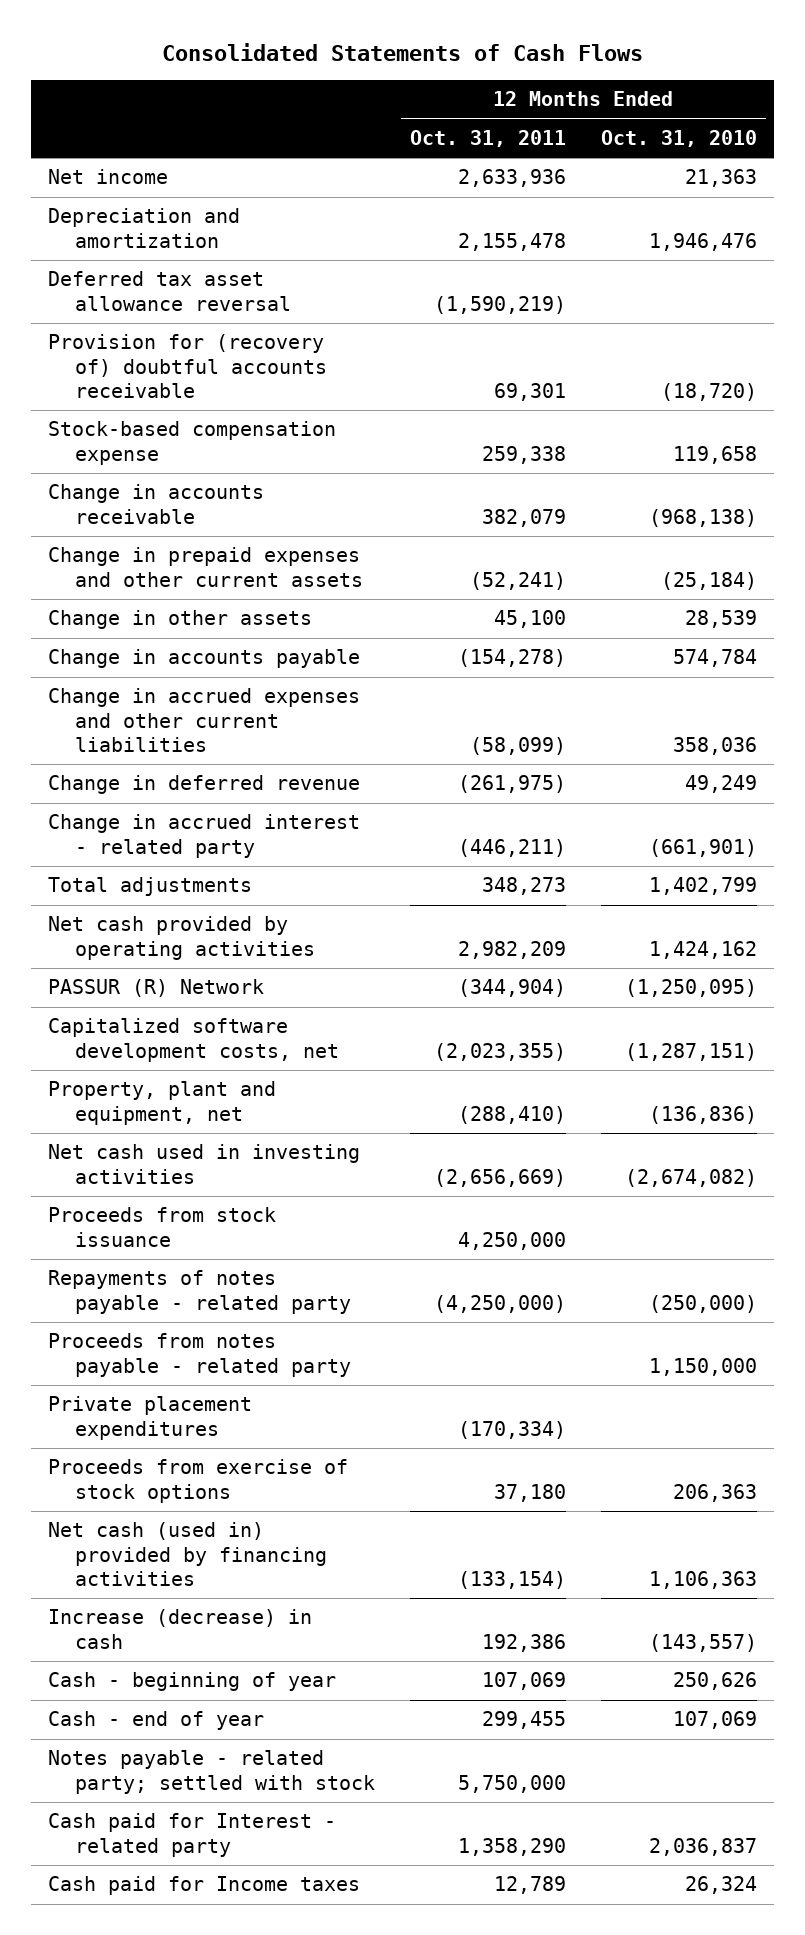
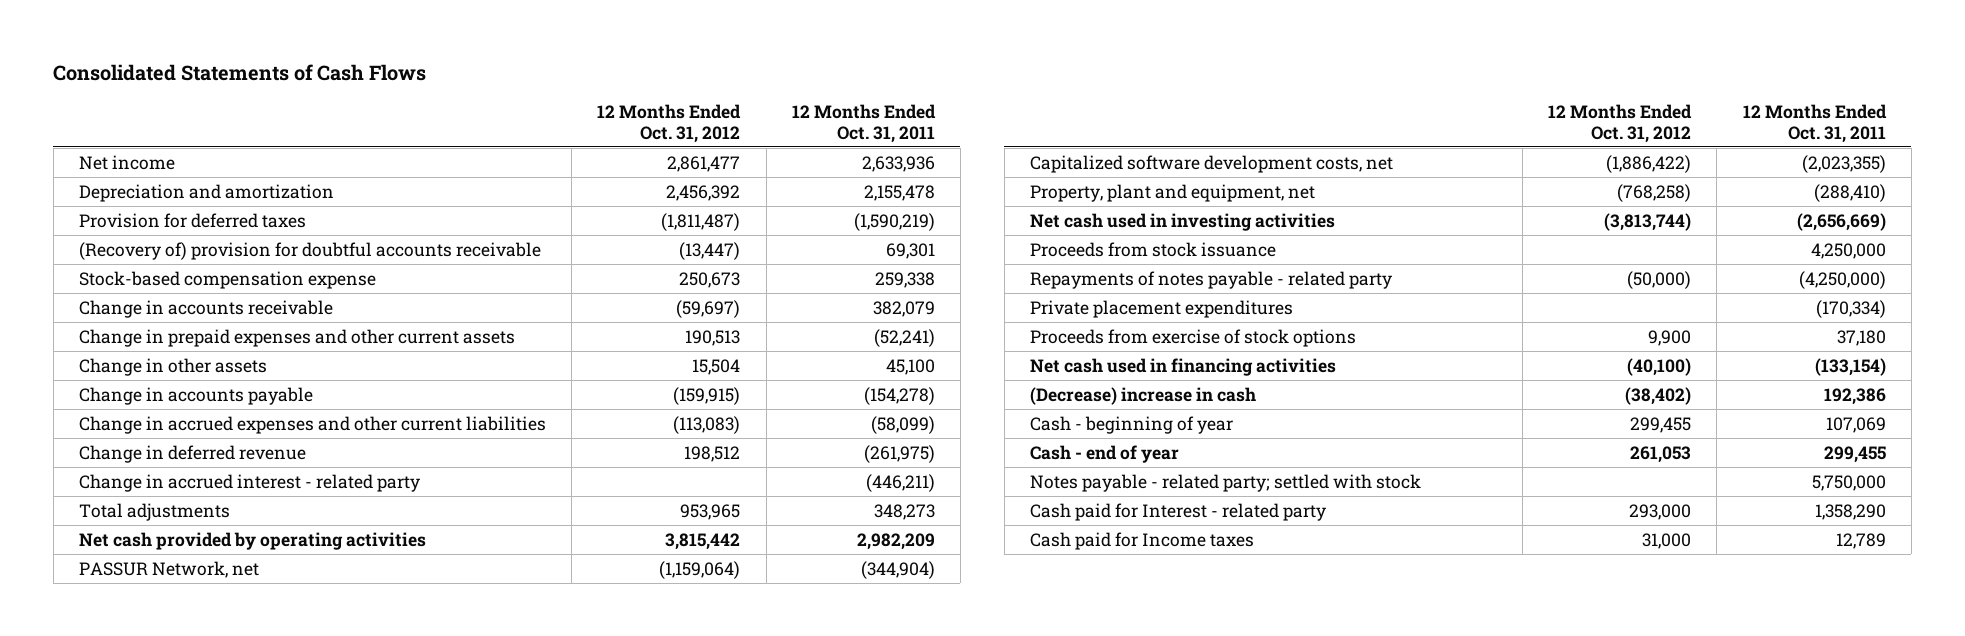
- | 12 Months Ended Oct. 31, 2011 | 12 Months Ended Oct. 31, 2010
+ | 12 Months Ended Oct. 31, 2012 | 12 Months Ended Oct. 31, 2011
- Deferred tax asset allowance reversal | (1,590,219) |
- Provision for (recovery of) doubtful accounts receivable | 69,301 | (18,720)
+ Provision for deferred taxes | (1,811,487) | (1,590,219)
+ (Recovery of) provision for doubtful accounts receivable | (13,447) | 69,301
- PASSUR (R) Network | (344,904) | (1,250,095)
+ PASSUR Network, net | (1,159,064) | (344,904)
- Proceeds from notes payable - related party | | 1,150,000
- Net cash (used in) provided by financing activities | (133,154) | 1,106,363
- Increase (decrease) in cash | 192,386 | (143,557)
+ Net cash used in financing activities | (40,100) | (133,154)
+ (Decrease) increase in cash | (38,402) | 192,386

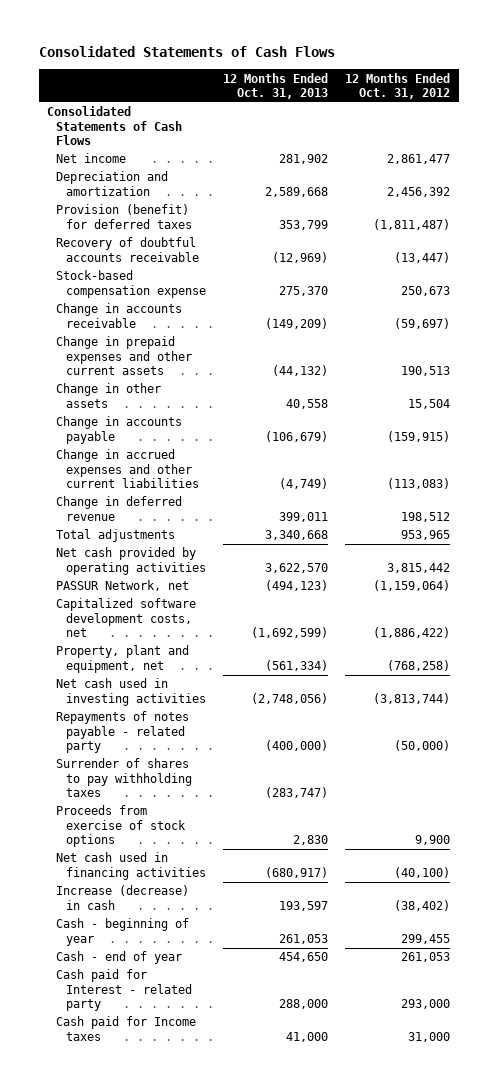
- | 12 Months Ended Oct. 31, 2012 | 12 Months Ended Oct. 31, 2011
+ | 12 Months Ended Oct. 31, 2013 | 12 Months Ended Oct. 31, 2012
+ Consolidated Statements of Cash Flows
- Provision for deferred taxes | (1,811,487) | (1,590,219)
- (Recovery of) provision for doubtful accounts receivable | (13,447) | 69,301
+ Provision (benefit) for deferred taxes | 353,799 | (1,811,487)
+ Recovery of doubtful accounts receivable | (12,969) | (13,447)
- Change in accrued interest - related party | | (446,211)
- Proceeds from stock issuance | | 4,250,000
- Private placement expenditures | | (170,334)
+ Surrender of shares to pay withholding taxes | (283,747) |
- (Decrease) increase in cash | (38,402) | 192,386
+ Increase (decrease) in cash | 193,597 | (38,402)
- Notes payable - related party; settled with stock | | 5,750,000

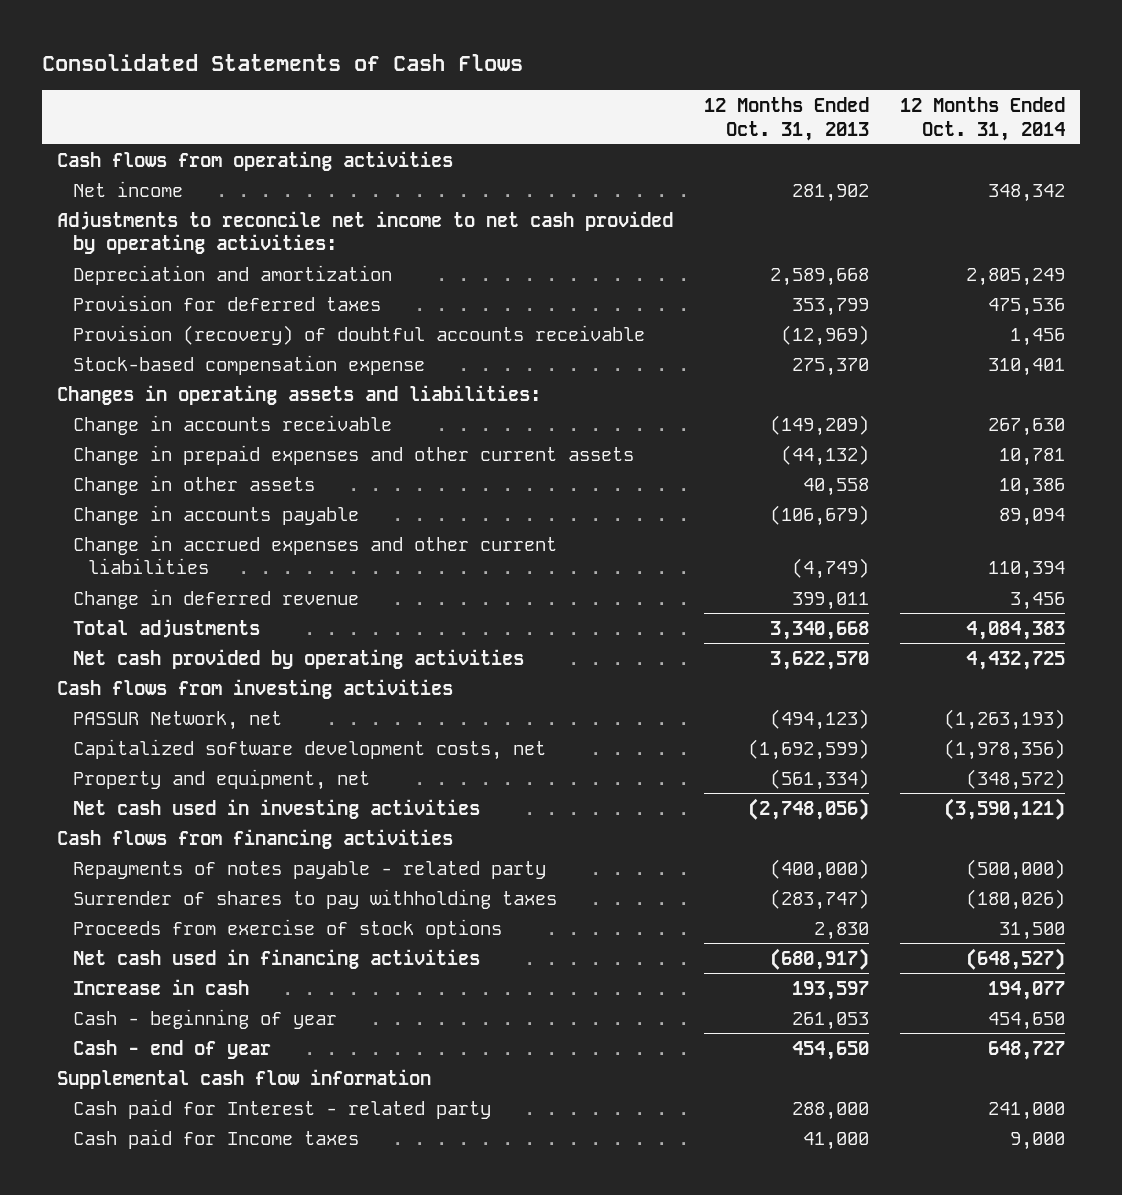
- | 12 Months Ended Oct. 31, 2013 | 12 Months Ended Oct. 31, 2012
+ | 12 Months Ended Oct. 31, 2013 | 12 Months Ended Oct. 31, 2014
- Consolidated Statements of Cash Flows
+ Cash flows from operating activities
+ Adjustments to reconcile net income to net cash provided by operating activities:
- Provision (benefit) for deferred taxes | 353,799 | (1,811,487)
- Recovery of doubtful accounts receivable | (12,969) | (13,447)
+ Provision for deferred taxes | 353,799 | 475,536
+ Provision (recovery) of doubtful accounts receivable | (12,969) | 1,456
+ Changes in operating assets and liabilities:
+ Cash flows from investing activities
- Property, plant and equipment, net | (561,334) | (768,258)
+ Property and equipment, net | (561,334) | (348,572)
+ Cash flows from financing activities
- Increase (decrease) in cash | 193,597 | (38,402)
+ Increase in cash | 193,597 | 194,077
+ Supplemental cash flow information

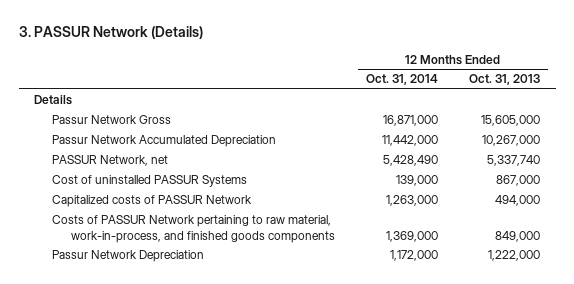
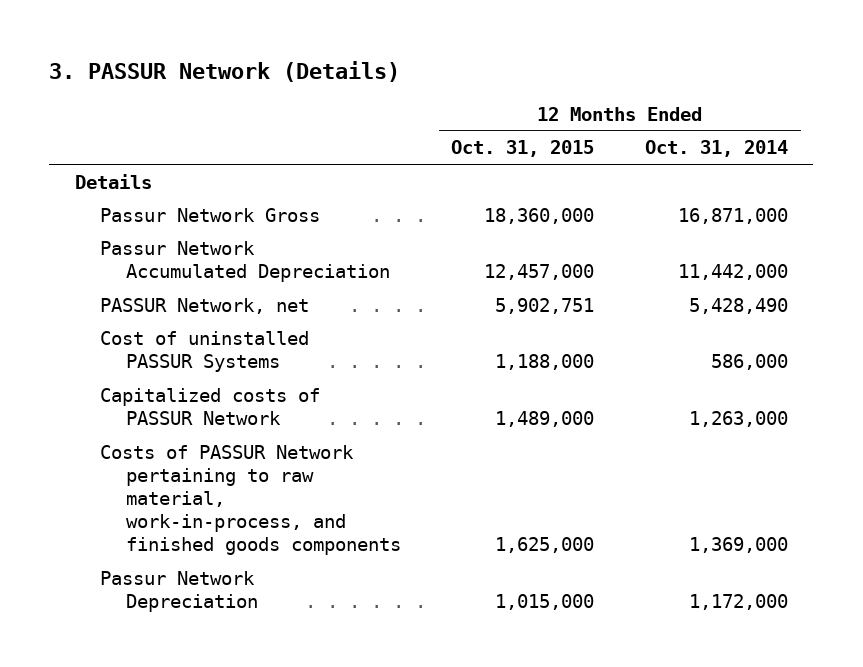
- | 12 Months Ended Oct. 31, 2014 | 12 Months Ended Oct. 31, 2013
+ | 12 Months Ended Oct. 31, 2015 | 12 Months Ended Oct. 31, 2014
- Cost of uninstalled PASSUR Systems | 139,000 | 867,000
+ Cost of uninstalled PASSUR Systems | 1,188,000 | 586,000

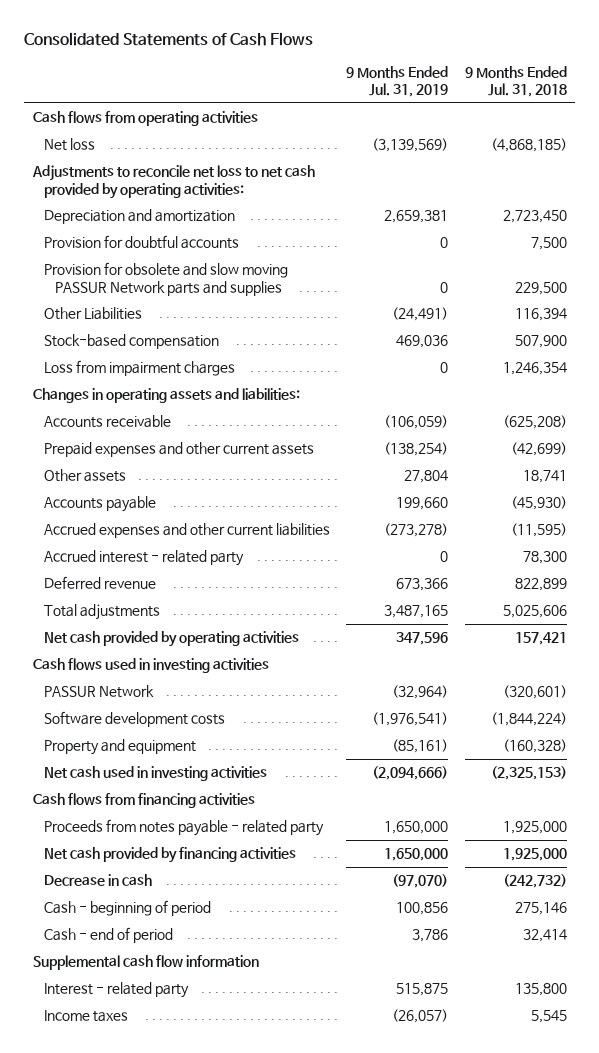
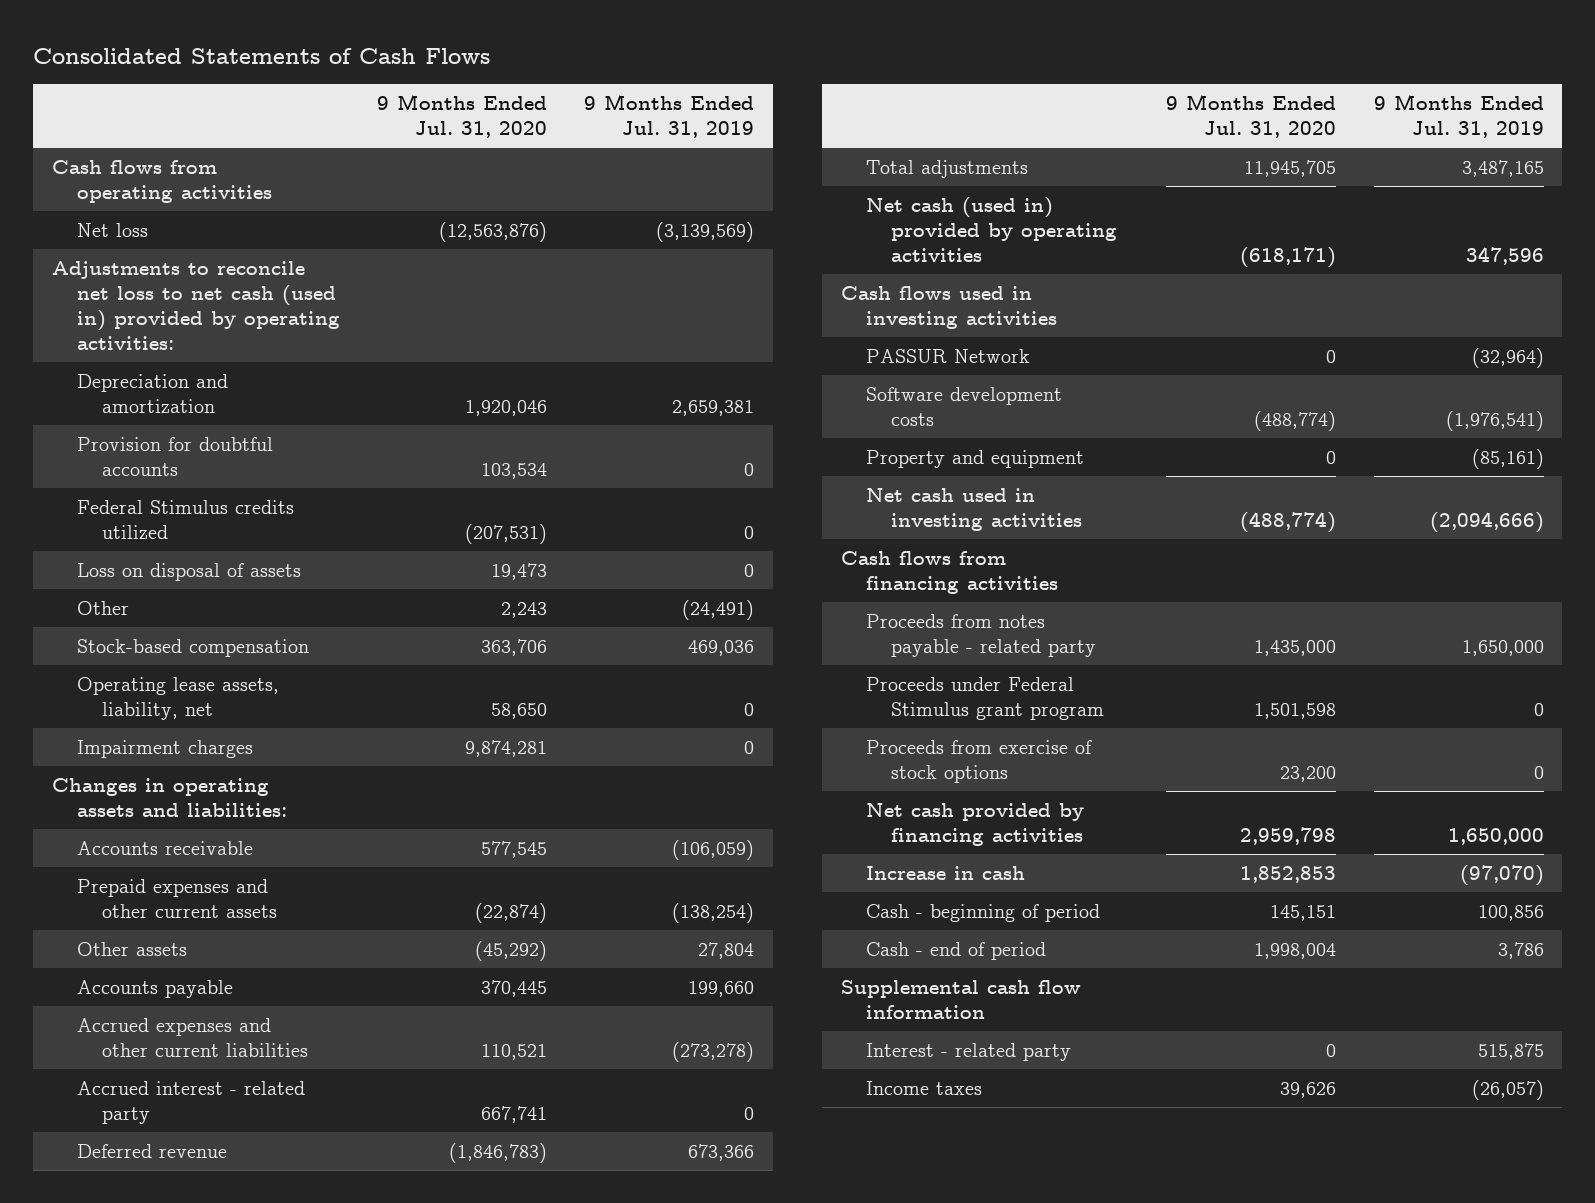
- | 9 Months Ended Jul. 31, 2019 | 9 Months Ended Jul. 31, 2018
+ | 9 Months Ended Jul. 31, 2020 | 9 Months Ended Jul. 31, 2019
- Adjustments to reconcile net loss to net cash provided by operating activities:
+ Adjustments to reconcile net loss to net cash (used in) provided by operating activities:
- Provision for obsolete and slow moving PASSUR Network parts and supplies | 0 | 229,500
- Other Liabilities | (24,491) | 116,394
+ Federal Stimulus credits utilized | (207,531) | 0
+ Loss on disposal of assets | 19,473 | 0
+ Other | 2,243 | (24,491)
- Loss from impairment charges | 0 | 1,246,354
+ Operating lease assets, liability, net | 58,650 | 0
+ Impairment charges | 9,874,281 | 0
- Net cash provided by operating activities | 347,596 | 157,421
+ Net cash (used in) provided by operating activities | (618,171) | 347,596
+ Proceeds under Federal Stimulus grant program | 1,501,598 | 0
+ Proceeds from exercise of stock options | 23,200 | 0
- Decrease in cash | (97,070) | (242,732)
+ Increase in cash | 1,852,853 | (97,070)

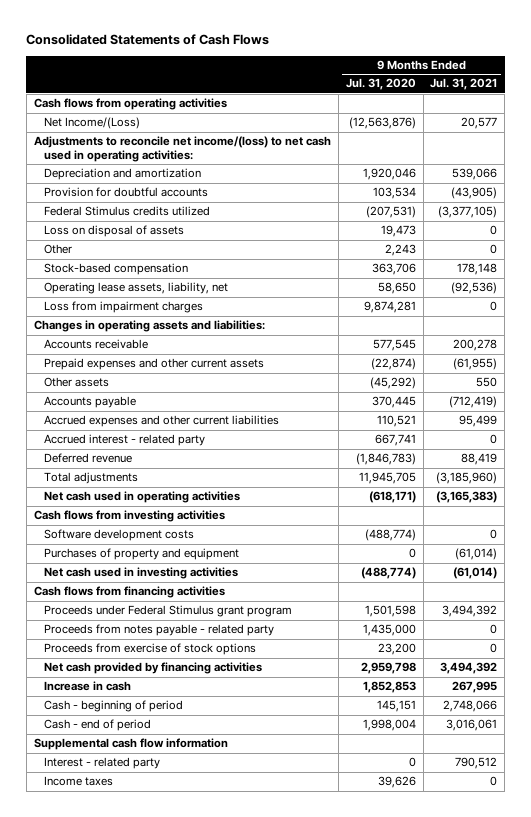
- | 9 Months Ended Jul. 31, 2020 | 9 Months Ended Jul. 31, 2019
+ | 9 Months Ended Jul. 31, 2020 | 9 Months Ended Jul. 31, 2021
- Net loss | (12,563,876) | (3,139,569)
- Adjustments to reconcile net loss to net cash (used in) provided by operating activities:
+ Net Income/(Loss) | (12,563,876) | 20,577
+ Adjustments to reconcile net income/(loss) to net cash used in operating activities:
- Impairment charges | 9,874,281 | 0
+ Loss from impairment charges | 9,874,281 | 0
- Net cash (used in) provided by operating activities | (618,171) | 347,596
- Cash flows used in investing activities
- PASSUR Network | 0 | (32,964)
+ Net cash used in operating activities | (618,171) | (3,165,383)
+ Cash flows from investing activities
- Property and equipment | 0 | (85,161)
+ Purchases of property and equipment | 0 | (61,014)
moved down: Proceeds from notes payable - related party | 1,435,000 | 0

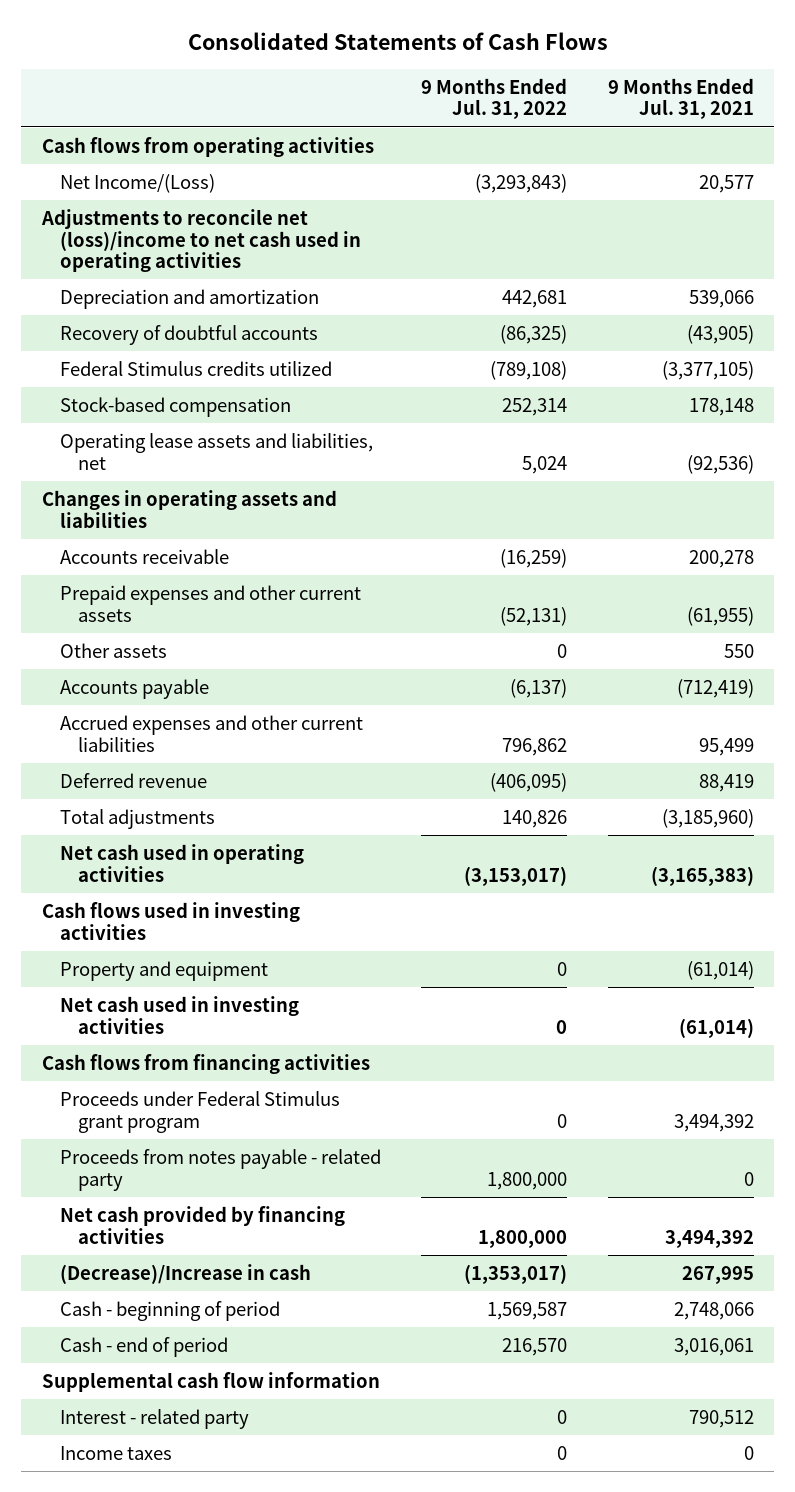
- | 9 Months Ended Jul. 31, 2020 | 9 Months Ended Jul. 31, 2021
+ | 9 Months Ended Jul. 31, 2022 | 9 Months Ended Jul. 31, 2021
- Adjustments to reconcile net income/(loss) to net cash used in operating activities:
+ Adjustments to reconcile net (loss)/income to net cash used in operating activities
- Provision for doubtful accounts | 103,534 | (43,905)
+ Recovery of doubtful accounts | (86,325) | (43,905)
- Loss on disposal of assets | 19,473 | 0
- Other | 2,243 | 0
- Operating lease assets, liability, net | 58,650 | (92,536)
- Loss from impairment charges | 9,874,281 | 0
- Changes in operating assets and liabilities:
+ Operating lease assets and liabilities, net | 5,024 | (92,536)
+ Changes in operating assets and liabilities
- Accrued interest - related party | 667,741 | 0
- Cash flows from investing activities
- Software development costs | (488,774) | 0
- Purchases of property and equipment | 0 | (61,014)
+ Cash flows used in investing activities
+ Property and equipment | 0 | (61,014)
- Proceeds from exercise of stock options | 23,200 | 0
- Increase in cash | 1,852,853 | 267,995
+ (Decrease)/Increase in cash | (1,353,017) | 267,995

